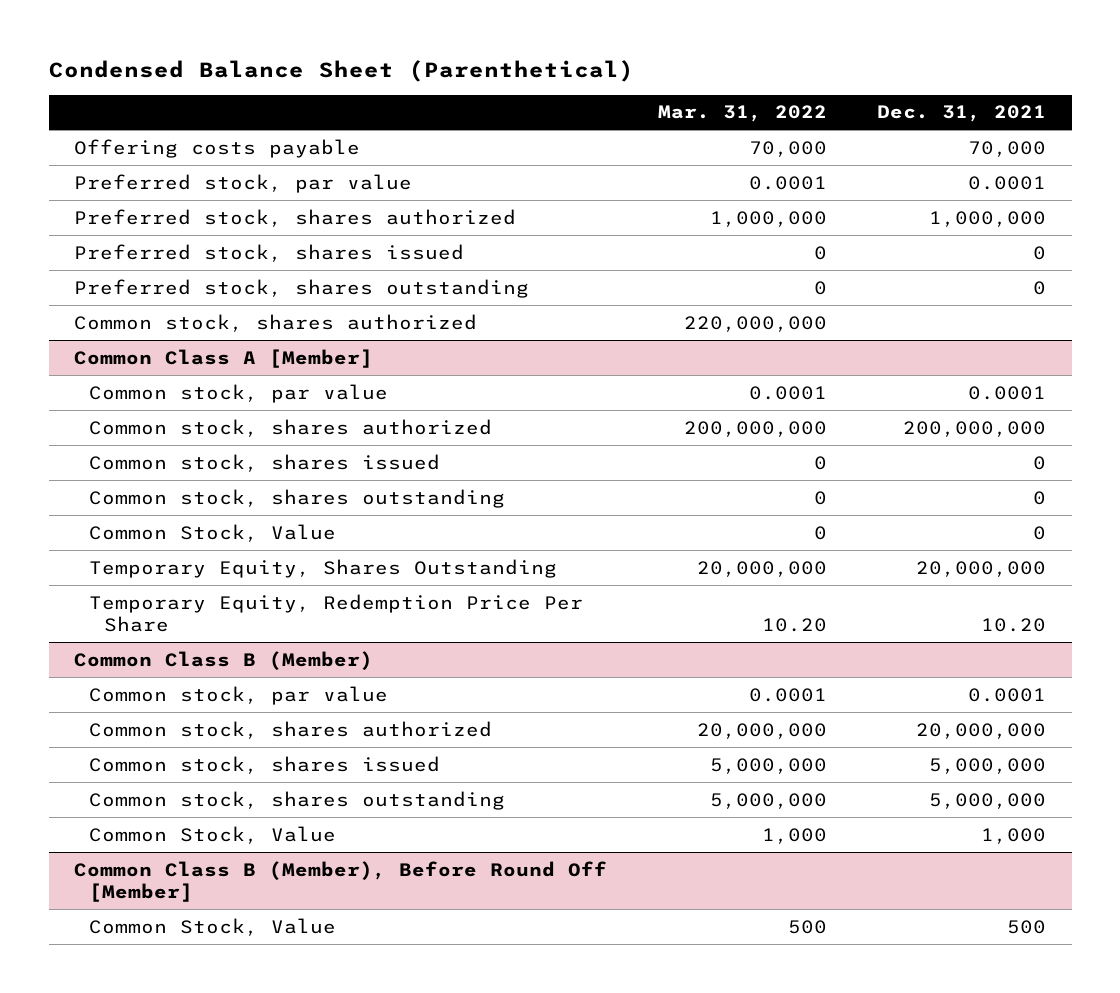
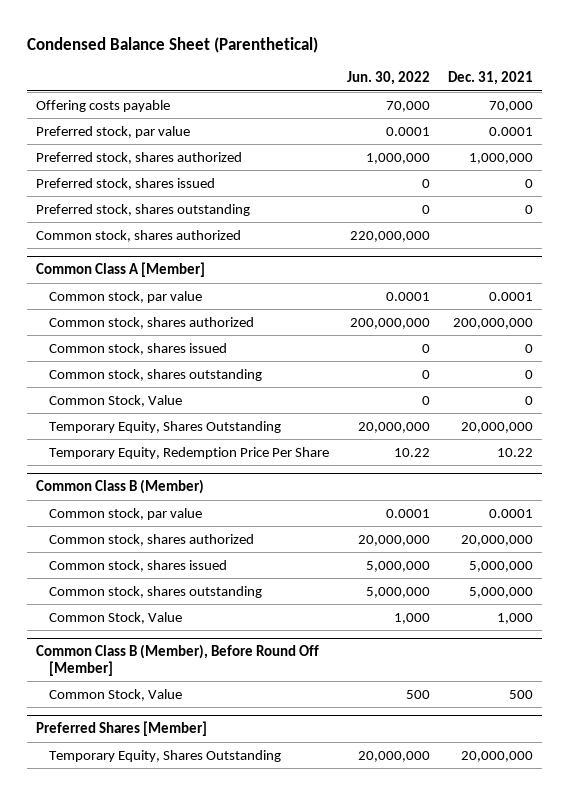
- | Mar. 31, 2022 | Dec. 31, 2021
+ | Jun. 30, 2022 | Dec. 31, 2021
@ Common Class A [Member]
- Temporary Equity, Redemption Price Per Share | 10.20 | 10.20
+ Temporary Equity, Redemption Price Per Share | 10.22 | 10.22
+ Preferred Shares [Member]
+ Temporary Equity, Shares Outstanding | 20,000,000 | 20,000,000

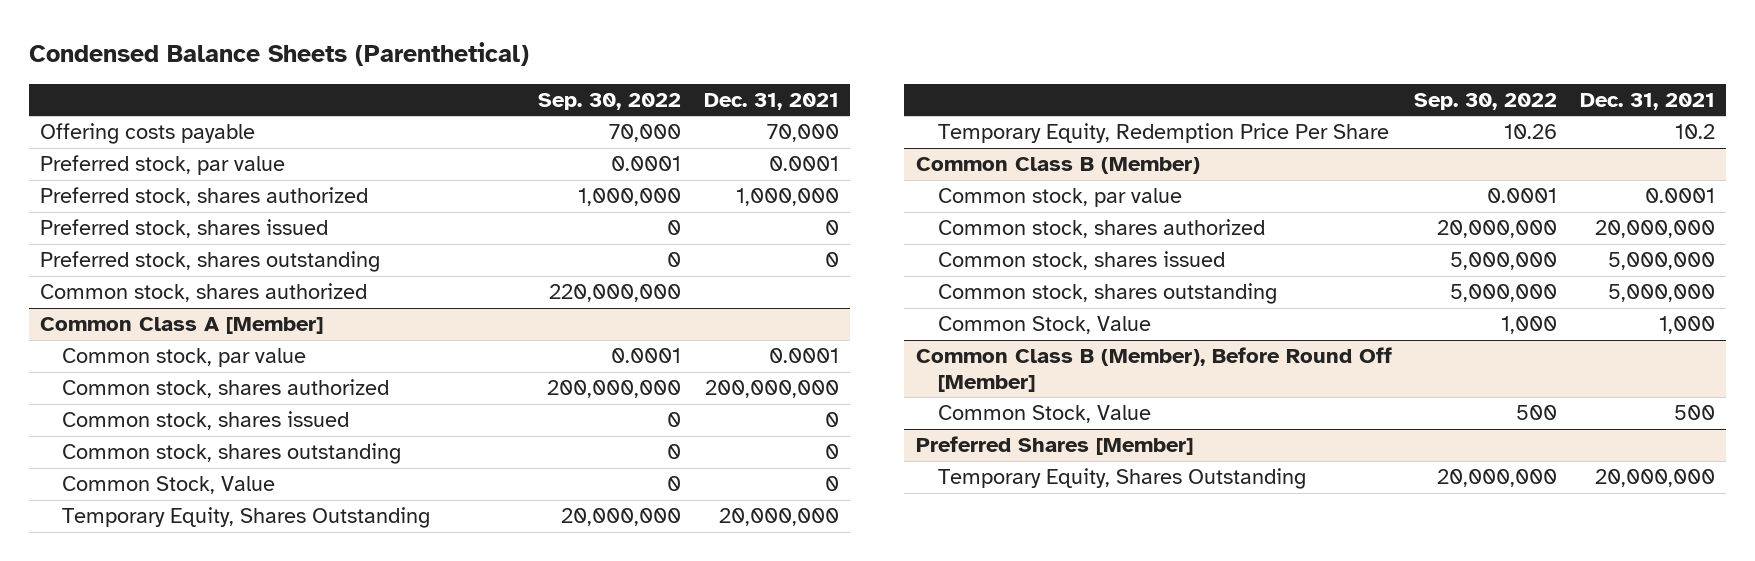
- Condensed Balance Sheet (Parenthetical)
+ Condensed Balance Sheets (Parenthetical)
- | Jun. 30, 2022 | Dec. 31, 2021
+ | Sep. 30, 2022 | Dec. 31, 2021
@ Common Class A [Member]
- Temporary Equity, Redemption Price Per Share | 10.22 | 10.22
+ Temporary Equity, Redemption Price Per Share | 10.26 | 10.2

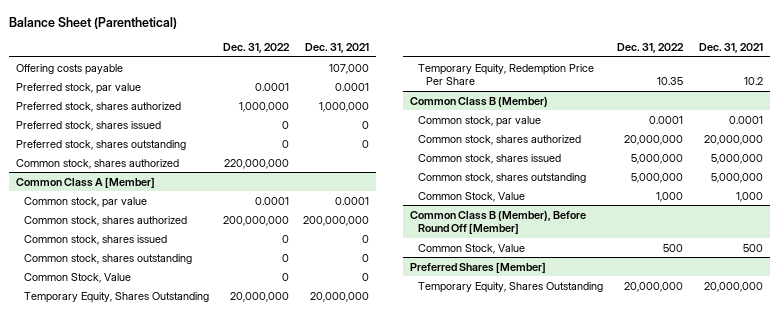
- Condensed Balance Sheets (Parenthetical)
+ Balance Sheet (Parenthetical)
- | Sep. 30, 2022 | Dec. 31, 2021
+ | Dec. 31, 2022 | Dec. 31, 2021
- Offering costs payable | 70,000 | 70,000
+ Offering costs payable | | 107,000

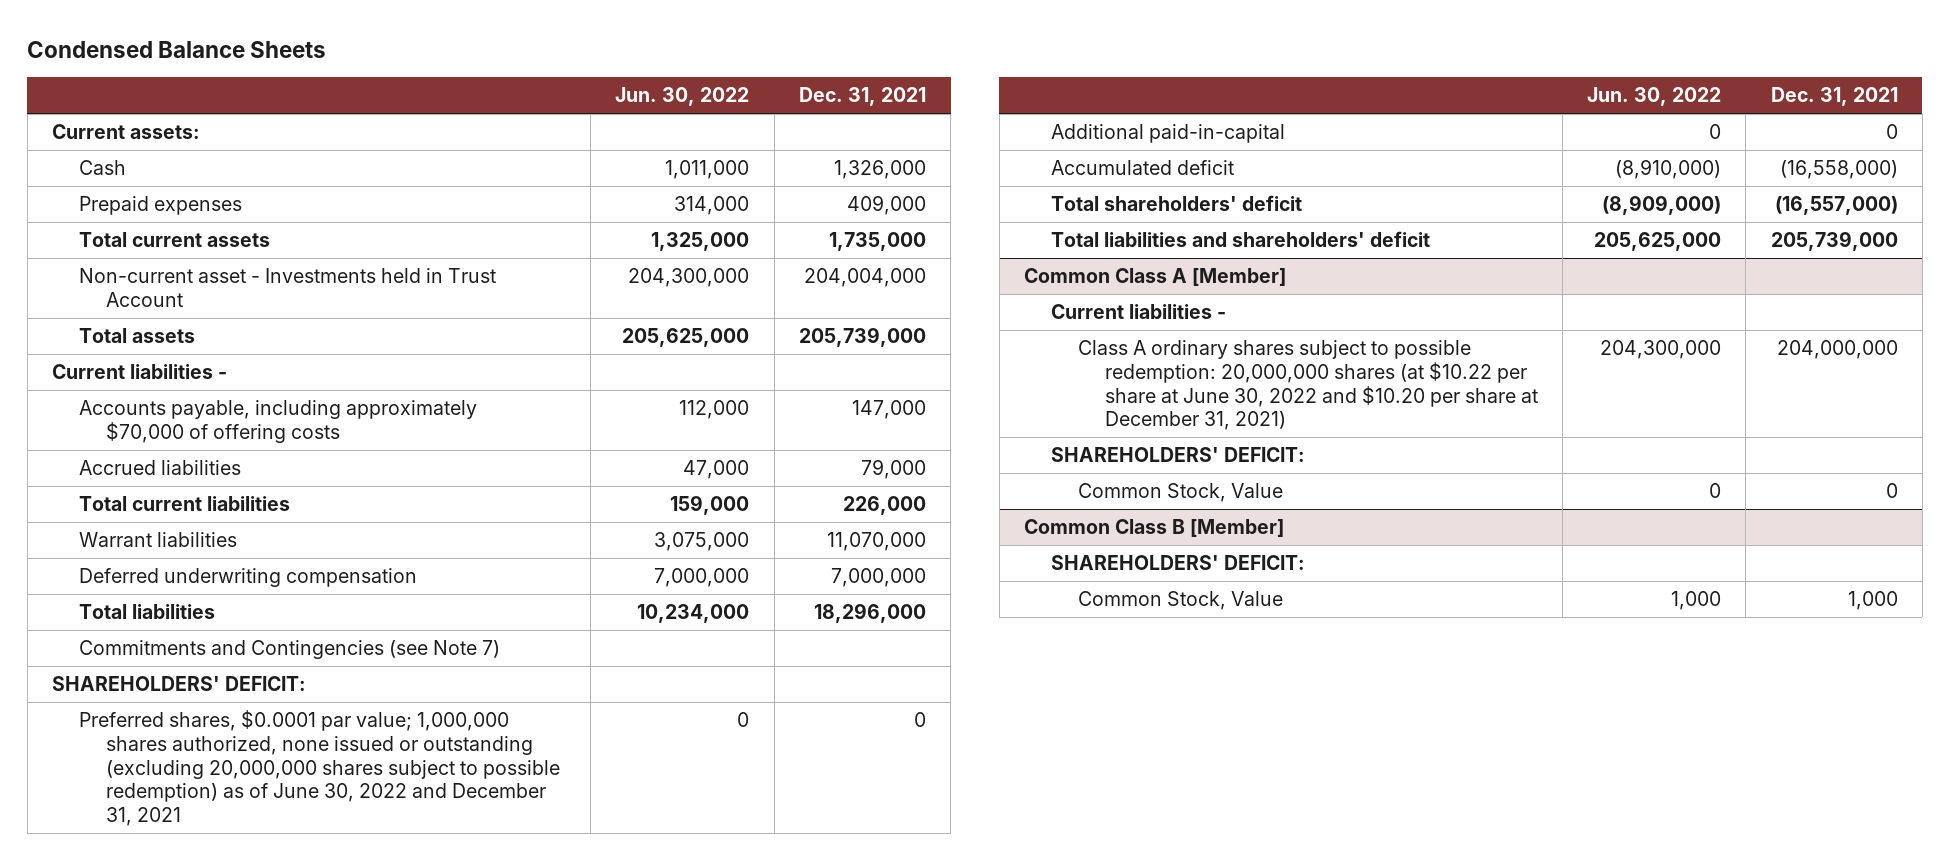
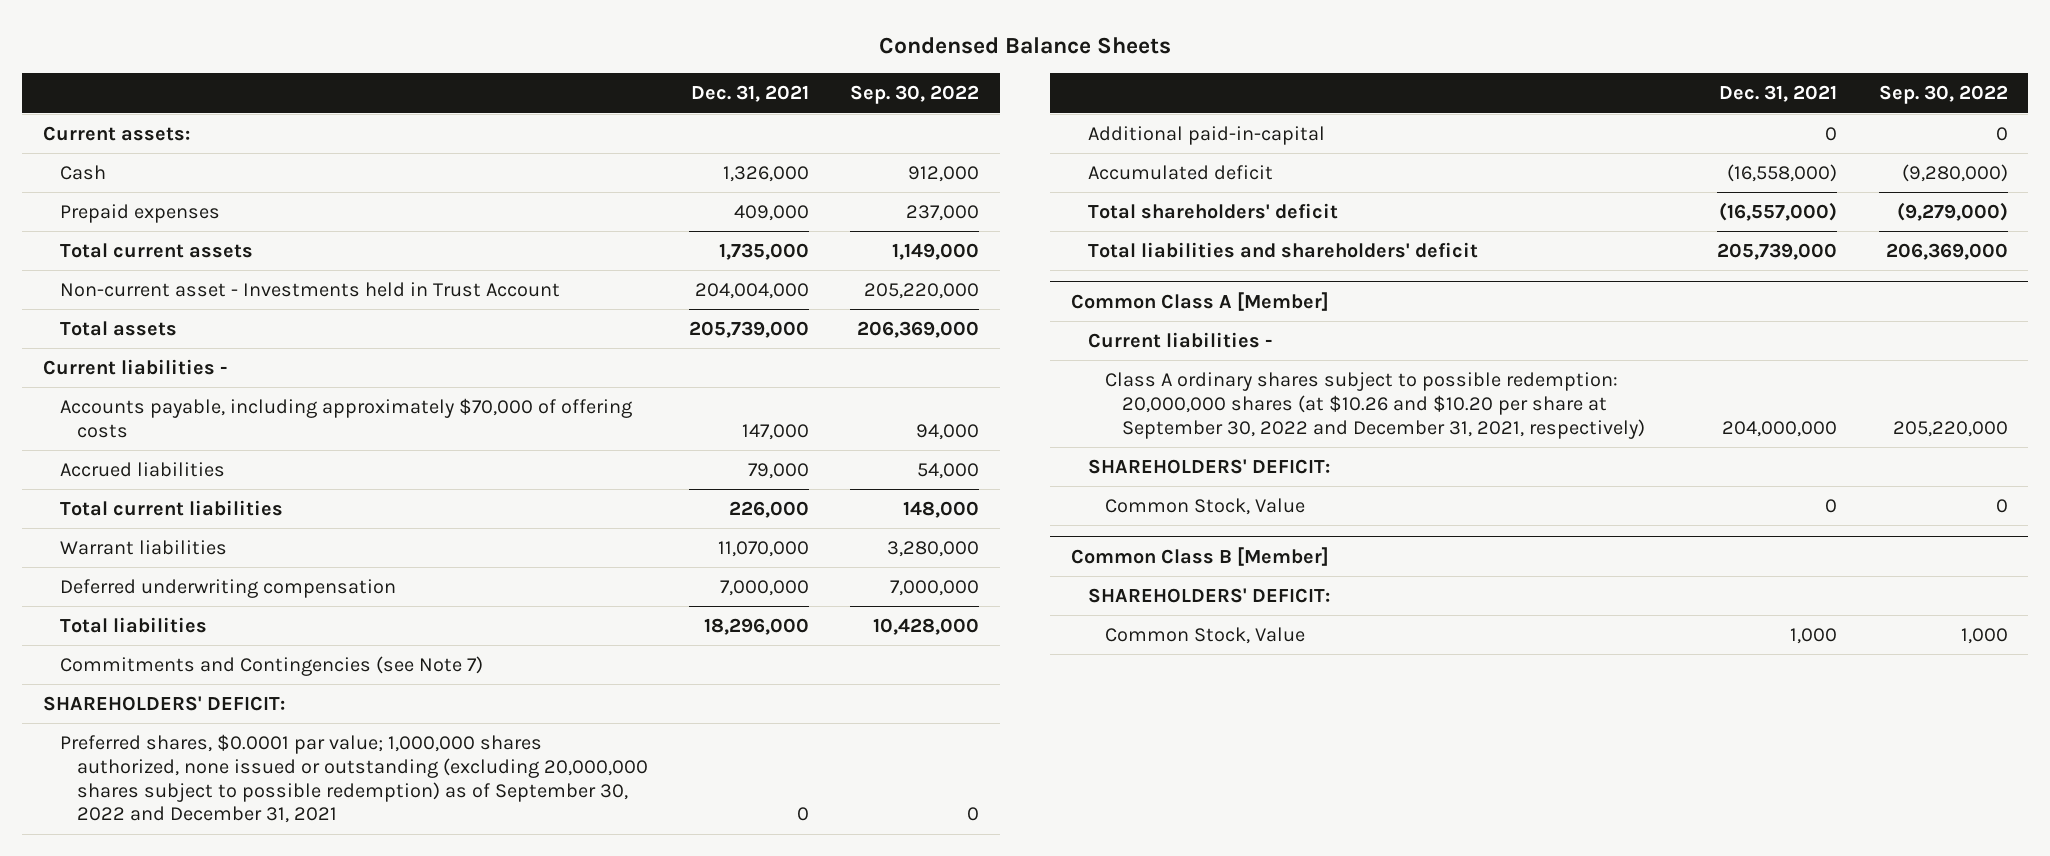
- | Jun. 30, 2022 | Dec. 31, 2021
+ | Dec. 31, 2021 | Sep. 30, 2022
- Preferred shares, $0.0001 par value; 1,000,000 shares authorized, none issued or outstanding (excluding 20,000,000 shares subject to possible redemption) as of June 30, 2022 and December 31, 2021 | 0 | 0
+ Preferred shares, $0.0001 par value; 1,000,000 shares authorized, none issued or outstanding (excluding 20,000,000 shares subject to possible redemption) as of September 30, 2022 and December 31, 2021 | 0 | 0
@ Common Class A [Member]
- Class A ordinary shares subject to possible redemption: 20,000,000 shares (at $10.22 per share at June 30, 2022 and $10.20 per share at December 31, 2021) | 204,300,000 | 204,000,000
+ Class A ordinary shares subject to possible redemption: 20,000,000 shares (at $10.26 and $10.20 per share at September 30, 2022 and December 31, 2021, respectively) | 204,000,000 | 205,220,000

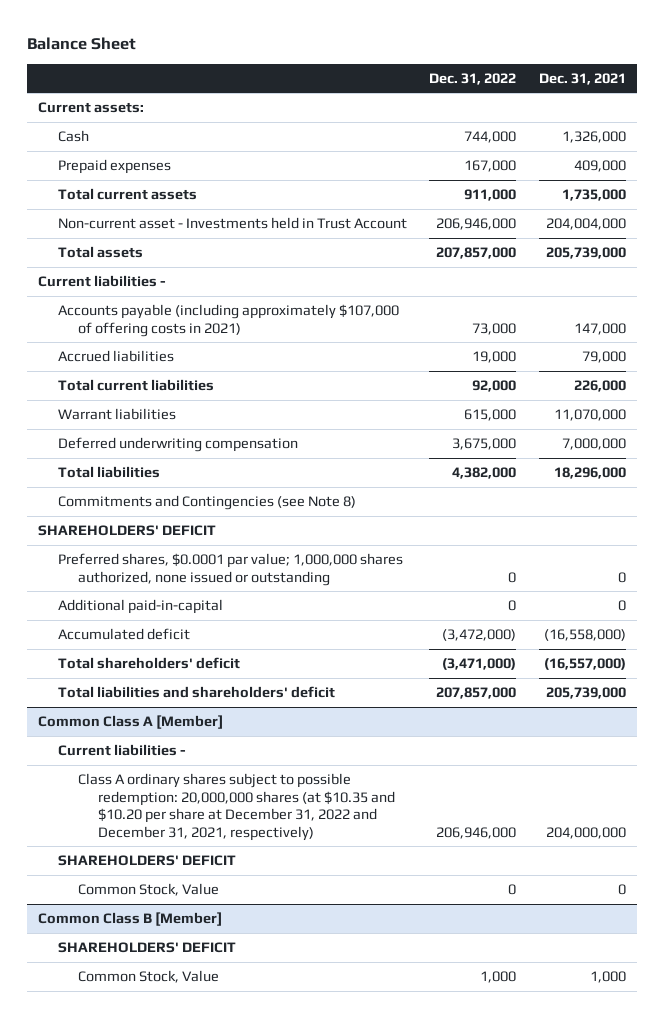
- Condensed Balance Sheets
+ Balance Sheet
- | Dec. 31, 2021 | Sep. 30, 2022
+ | Dec. 31, 2022 | Dec. 31, 2021
- Accounts payable, including approximately $70,000 of offering costs | 147,000 | 94,000
+ Accounts payable (including approximately $107,000 of offering costs in 2021) | 73,000 | 147,000
- Commitments and Contingencies (see Note 7)
- SHAREHOLDERS' DEFICIT:
- Preferred shares, $0.0001 par value; 1,000,000 shares authorized, none issued or outstanding (excluding 20,000,000 shares subject to possible redemption) as of September 30, 2022 and December 31, 2021 | 0 | 0
+ Commitments and Contingencies (see Note 8)
+ SHAREHOLDERS' DEFICIT
+ Preferred shares, $0.0001 par value; 1,000,000 shares authorized, none issued or outstanding | 0 | 0
@ Common Class A [Member]
- Class A ordinary shares subject to possible redemption: 20,000,000 shares (at $10.26 and $10.20 per share at September 30, 2022 and December 31, 2021, respectively) | 204,000,000 | 205,220,000
- SHAREHOLDERS' DEFICIT:
+ Class A ordinary shares subject to possible redemption: 20,000,000 shares (at $10.35 and $10.20 per share at December 31, 2022 and December 31, 2021, respectively) | 206,946,000 | 204,000,000
+ SHAREHOLDERS' DEFICIT
@ Common Class B [Member]
- SHAREHOLDERS' DEFICIT:
+ SHAREHOLDERS' DEFICIT

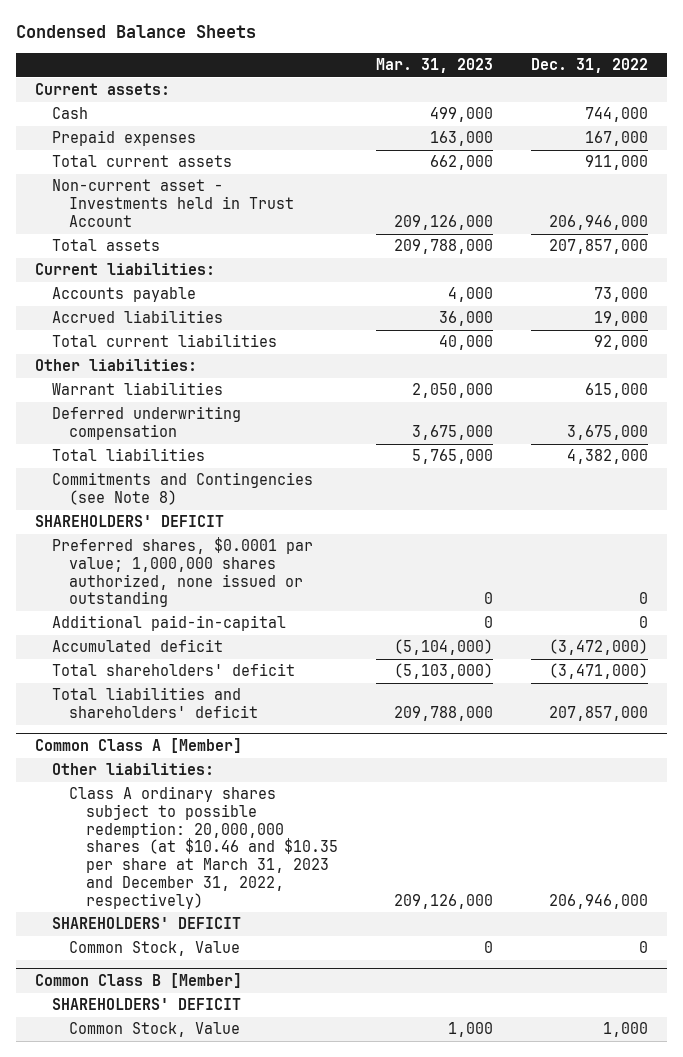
- Balance Sheet
+ Condensed Balance Sheets
- | Dec. 31, 2022 | Dec. 31, 2021
+ | Mar. 31, 2023 | Dec. 31, 2022
- Current liabilities -
- Accounts payable (including approximately $107,000 of offering costs in 2021) | 73,000 | 147,000
+ Current liabilities:
+ Accounts payable | 4,000 | 73,000
+ Other liabilities:
@ Common Class A [Member]
- Current liabilities -
- Class A ordinary shares subject to possible redemption: 20,000,000 shares (at $10.35 and $10.20 per share at December 31, 2022 and December 31, 2021, respectively) | 206,946,000 | 204,000,000
+ Other liabilities:
+ Class A ordinary shares subject to possible redemption: 20,000,000 shares (at $10.46 and $10.35 per share at March 31, 2023 and December 31, 2022, respectively) | 209,126,000 | 206,946,000

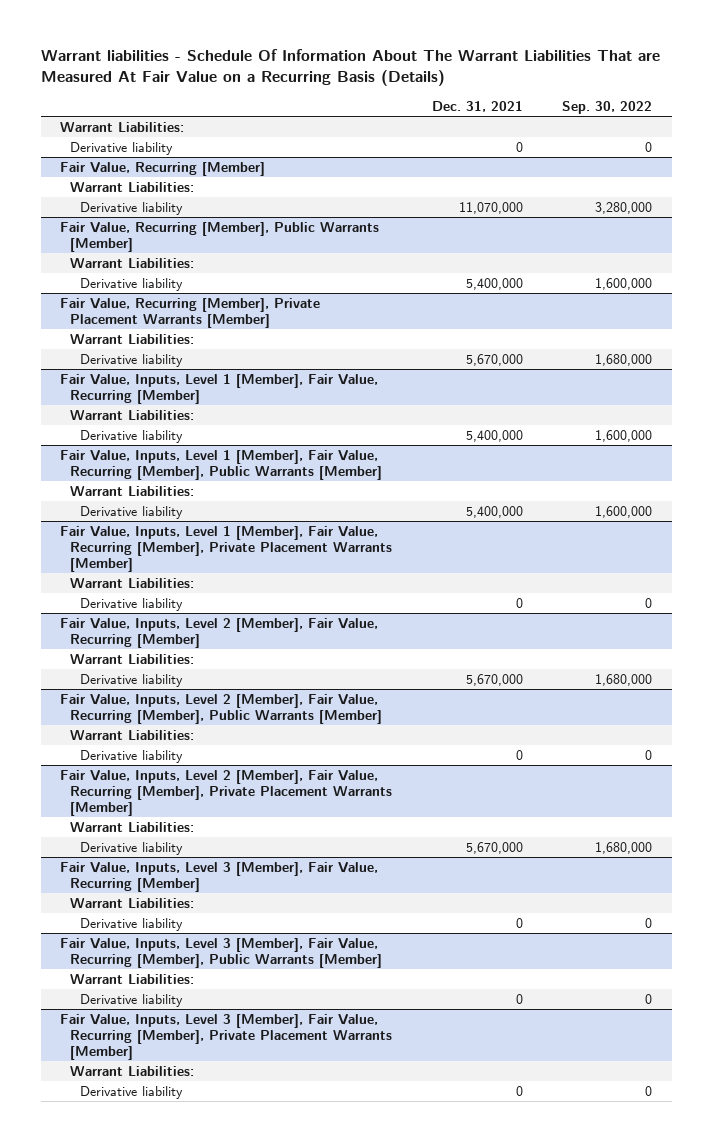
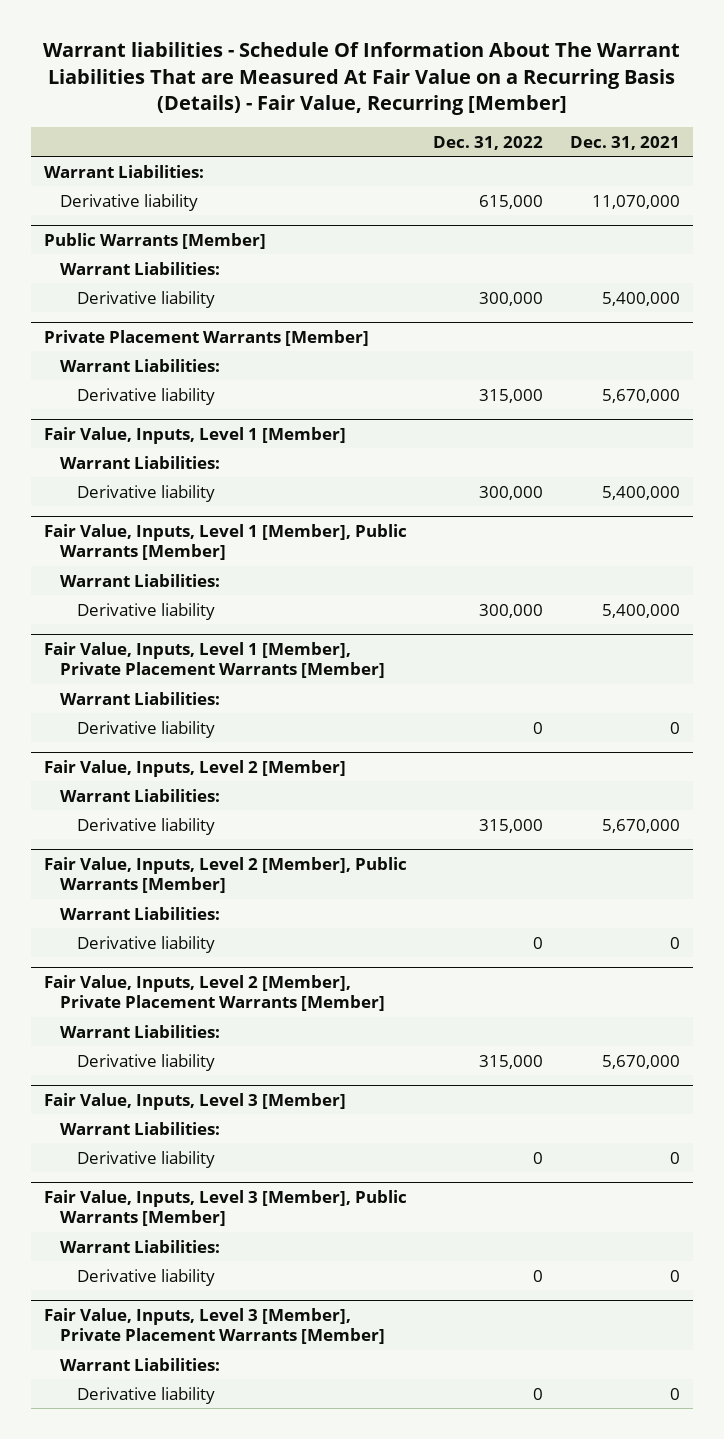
- Warrant liabilities - Schedule Of Information About The Warrant Liabilities That are Measured At Fair Value on a Recurring Basis (Details)
+ Warrant liabilities - Schedule Of Information About The Warrant Liabilities That are Measured At Fair Value on a Recurring Basis (Details) - Fair Value, Recurring [Member]
- | Dec. 31, 2021 | Sep. 30, 2022
+ | Dec. 31, 2022 | Dec. 31, 2021
- Derivative liability | 0 | 0
- Fair Value, Recurring [Member]
- Warrant Liabilities:
- Fair Value, Recurring [Member], Public Warrants [Member]
+ Public Warrants [Member]
- Fair Value, Recurring [Member], Private Placement Warrants [Member]
+ Private Placement Warrants [Member]
- Fair Value, Inputs, Level 1 [Member], Fair Value, Recurring [Member]
+ Fair Value, Inputs, Level 1 [Member]
- Fair Value, Inputs, Level 1 [Member], Fair Value, Recurring [Member], Public Warrants [Member]
+ Fair Value, Inputs, Level 1 [Member], Public Warrants [Member]
- Fair Value, Inputs, Level 1 [Member], Fair Value, Recurring [Member], Private Placement Warrants [Member]
+ Fair Value, Inputs, Level 1 [Member], Private Placement Warrants [Member]
- Fair Value, Inputs, Level 2 [Member], Fair Value, Recurring [Member]
+ Fair Value, Inputs, Level 2 [Member]
- Fair Value, Inputs, Level 2 [Member], Fair Value, Recurring [Member], Public Warrants [Member]
+ Fair Value, Inputs, Level 2 [Member], Public Warrants [Member]
- Fair Value, Inputs, Level 2 [Member], Fair Value, Recurring [Member], Private Placement Warrants [Member]
+ Fair Value, Inputs, Level 2 [Member], Private Placement Warrants [Member]
- Fair Value, Inputs, Level 3 [Member], Fair Value, Recurring [Member]
+ Fair Value, Inputs, Level 3 [Member]
- Fair Value, Inputs, Level 3 [Member], Fair Value, Recurring [Member], Public Warrants [Member]
+ Fair Value, Inputs, Level 3 [Member], Public Warrants [Member]
- Fair Value, Inputs, Level 3 [Member], Fair Value, Recurring [Member], Private Placement Warrants [Member]
+ Fair Value, Inputs, Level 3 [Member], Private Placement Warrants [Member]

